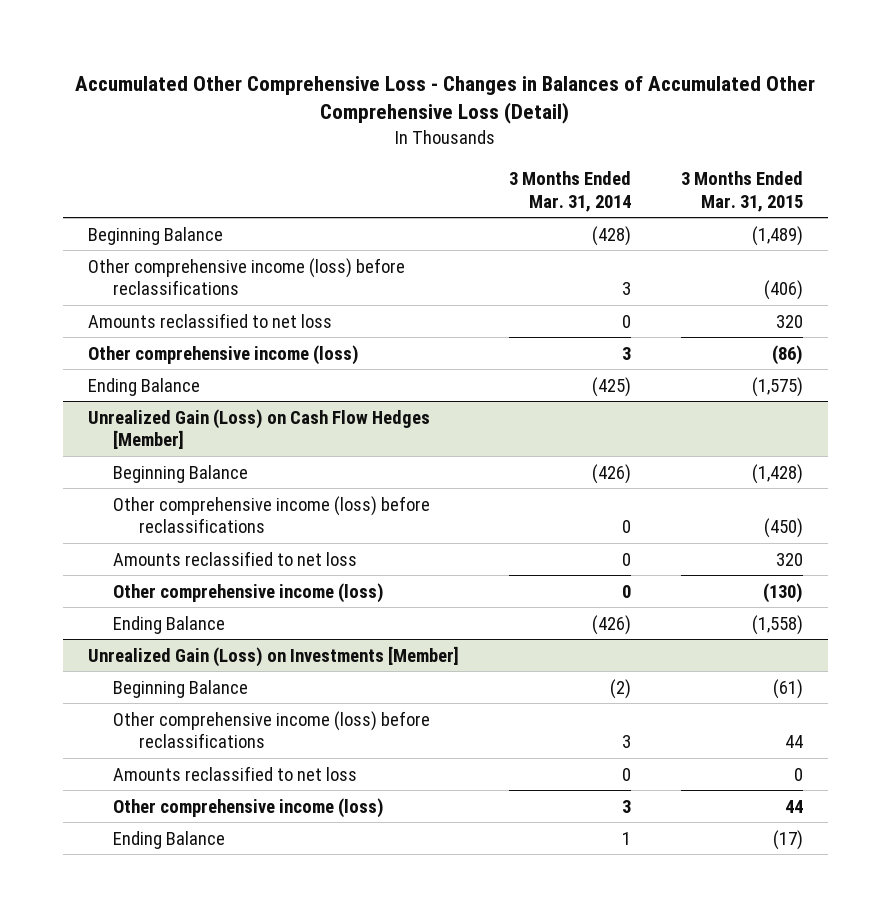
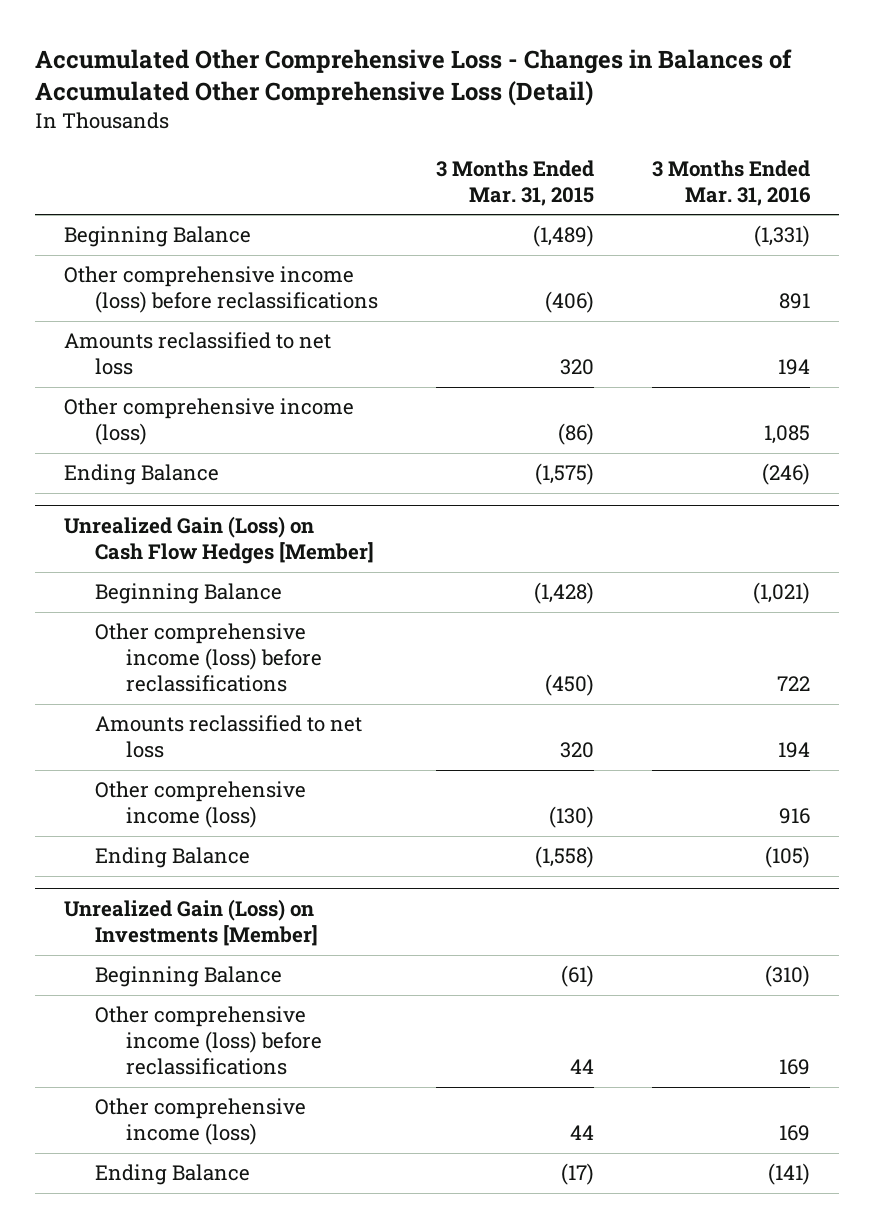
- | 3 Months Ended Mar. 31, 2014 | 3 Months Ended Mar. 31, 2015
+ | 3 Months Ended Mar. 31, 2015 | 3 Months Ended Mar. 31, 2016
@ Unrealized Gain (Loss) on Investments [Member]
- Amounts reclassified to net loss | 0 | 0

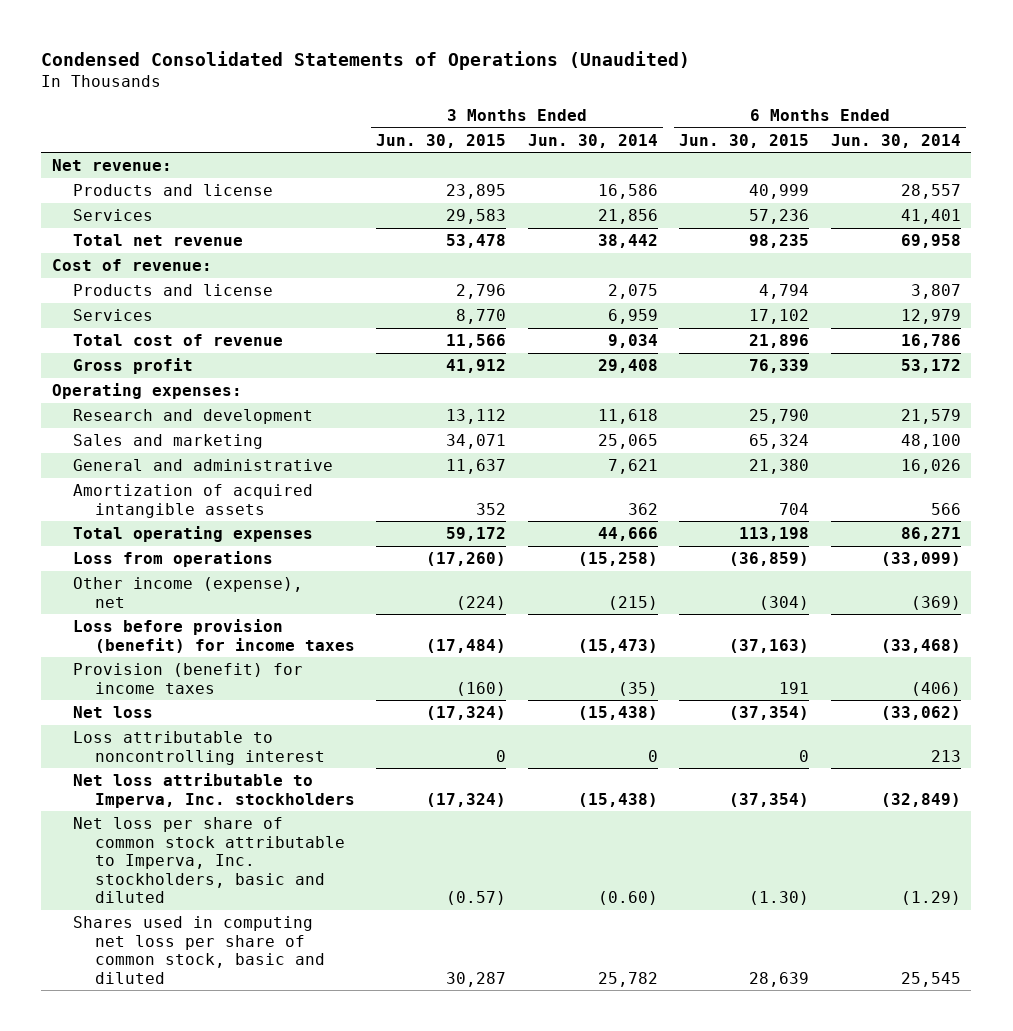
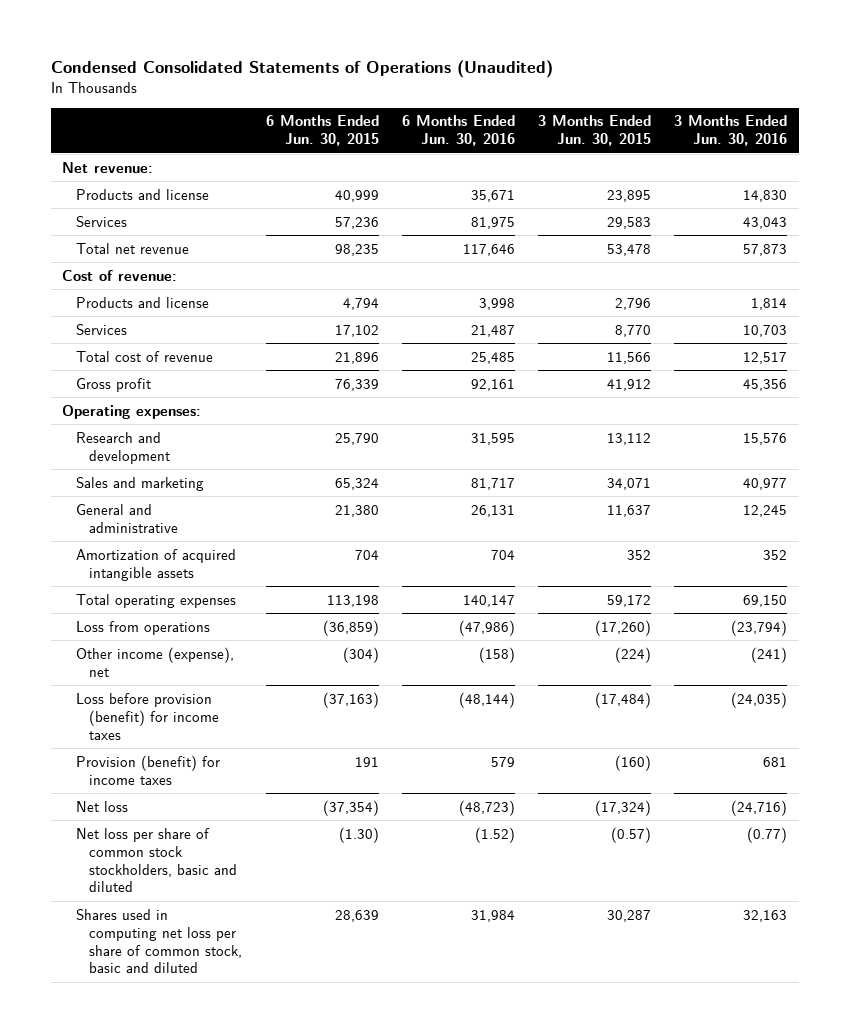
- | 3 Months Ended Jun. 30, 2015 | 3 Months Ended Jun. 30, 2014 | 6 Months Ended Jun. 30, 2015 | 6 Months Ended Jun. 30, 2014
+ | 6 Months Ended Jun. 30, 2015 | 6 Months Ended Jun. 30, 2016 | 3 Months Ended Jun. 30, 2015 | 3 Months Ended Jun. 30, 2016
- Loss attributable to noncontrolling interest | 0 | 0 | 0 | 213
- Net loss attributable to Imperva, Inc. stockholders | (17,324) | (15,438) | (37,354) | (32,849)
- Net loss per share of common stock attributable to Imperva, Inc. stockholders, basic and diluted | (0.57) | (0.60) | (1.30) | (1.29)
+ Net loss per share of common stock stockholders, basic and diluted | (1.30) | (1.52) | (0.57) | (0.77)

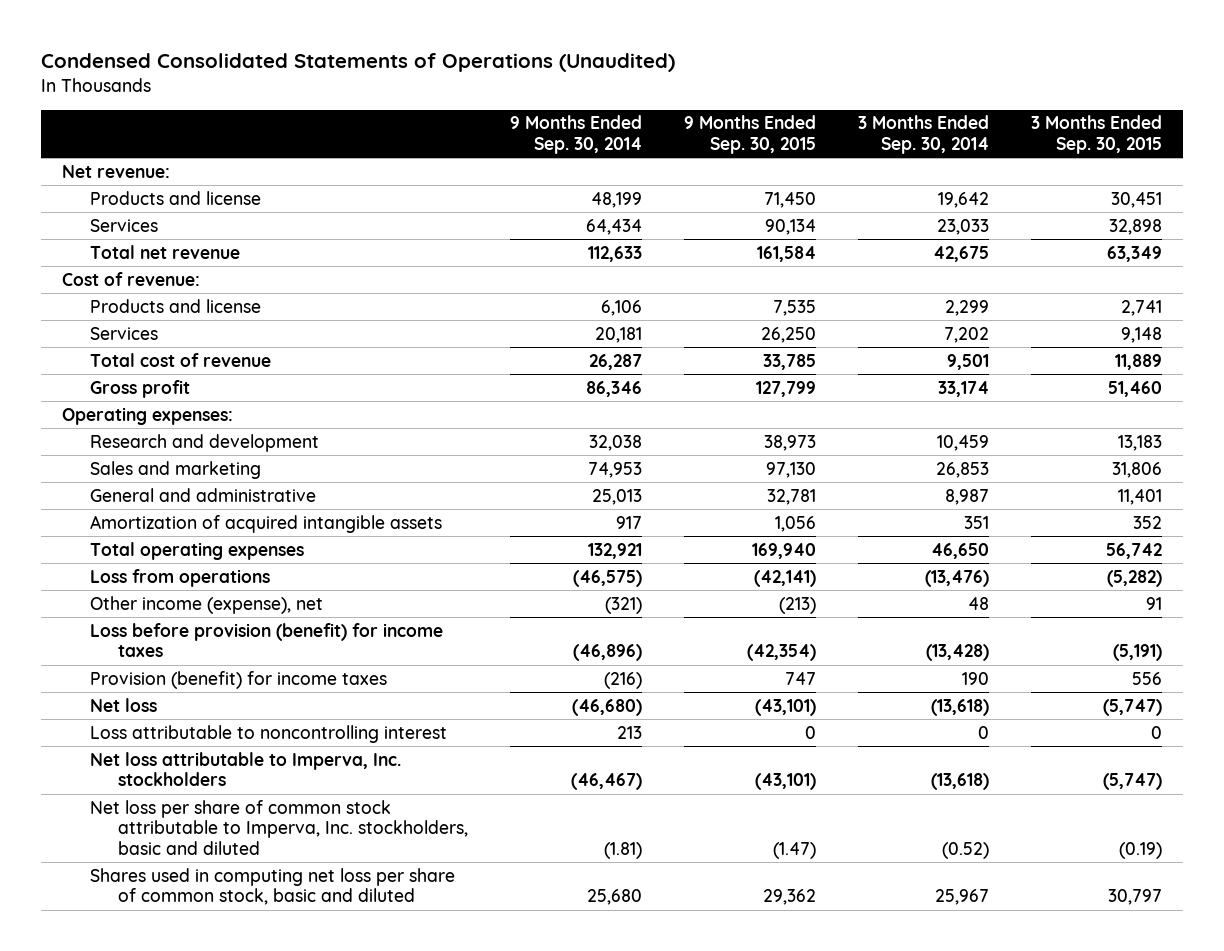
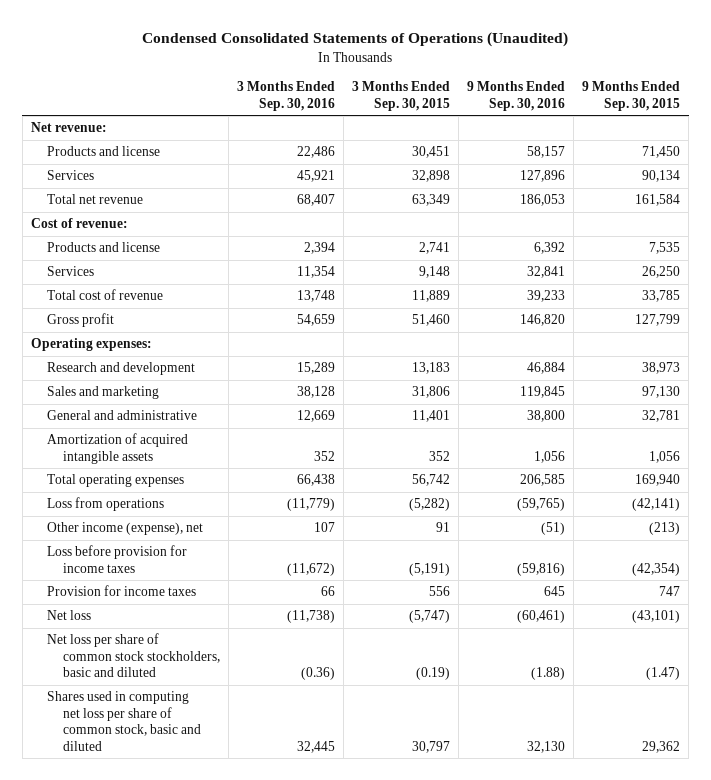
- | 9 Months Ended Sep. 30, 2014 | 9 Months Ended Sep. 30, 2015 | 3 Months Ended Sep. 30, 2014 | 3 Months Ended Sep. 30, 2015
+ | 3 Months Ended Sep. 30, 2016 | 3 Months Ended Sep. 30, 2015 | 9 Months Ended Sep. 30, 2016 | 9 Months Ended Sep. 30, 2015
- Loss before provision (benefit) for income taxes | (46,896) | (42,354) | (13,428) | (5,191)
- Provision (benefit) for income taxes | (216) | 747 | 190 | 556
+ Loss before provision for income taxes | (11,672) | (5,191) | (59,816) | (42,354)
+ Provision for income taxes | 66 | 556 | 645 | 747
- Loss attributable to noncontrolling interest | 213 | 0 | 0 | 0
- Net loss attributable to Imperva, Inc. stockholders | (46,467) | (43,101) | (13,618) | (5,747)
- Net loss per share of common stock attributable to Imperva, Inc. stockholders, basic and diluted | (1.81) | (1.47) | (0.52) | (0.19)
+ Net loss per share of common stock stockholders, basic and diluted | (0.36) | (0.19) | (1.88) | (1.47)

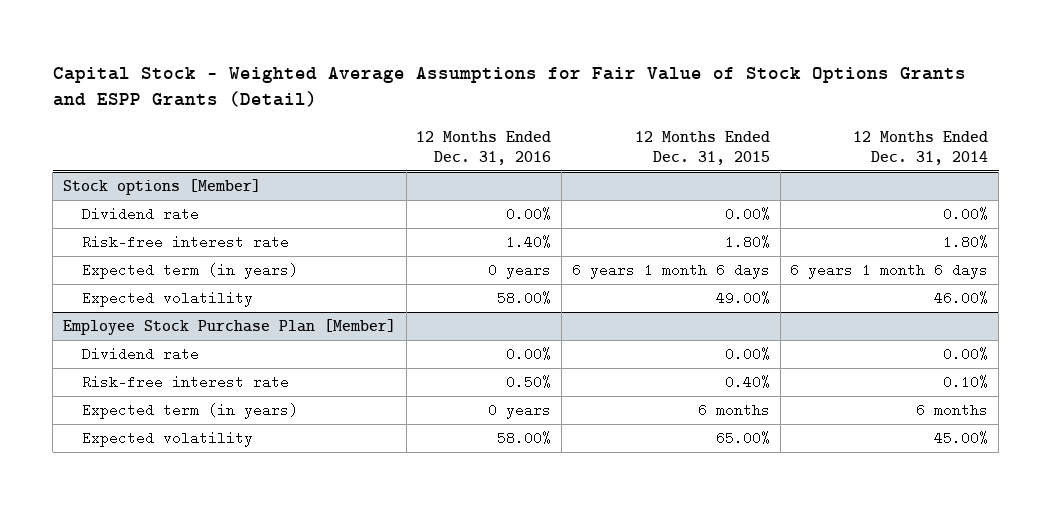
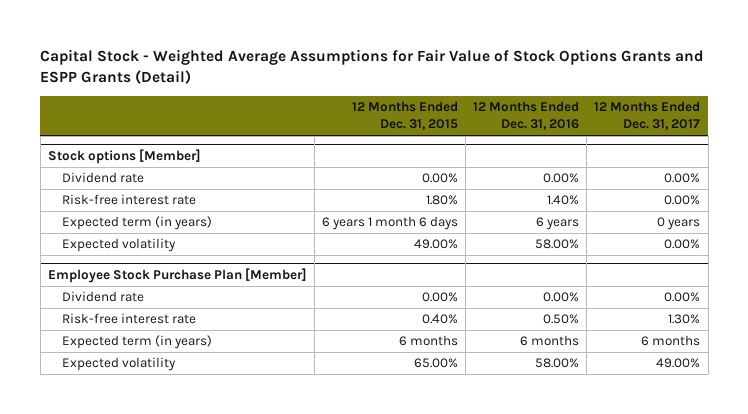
- | 12 Months Ended Dec. 31, 2016 | 12 Months Ended Dec. 31, 2015 | 12 Months Ended Dec. 31, 2014
+ | 12 Months Ended Dec. 31, 2015 | 12 Months Ended Dec. 31, 2016 | 12 Months Ended Dec. 31, 2017
@ Stock options [Member]
- Expected term (in years) | 0 years | 6 years 1 month 6 days | 6 years 1 month 6 days
+ Expected term (in years) | 6 years 1 month 6 days | 6 years | 0 years
@ Employee Stock Purchase Plan [Member]
- Expected term (in years) | 0 years | 6 months | 6 months
+ Expected term (in years) | 6 months | 6 months | 6 months

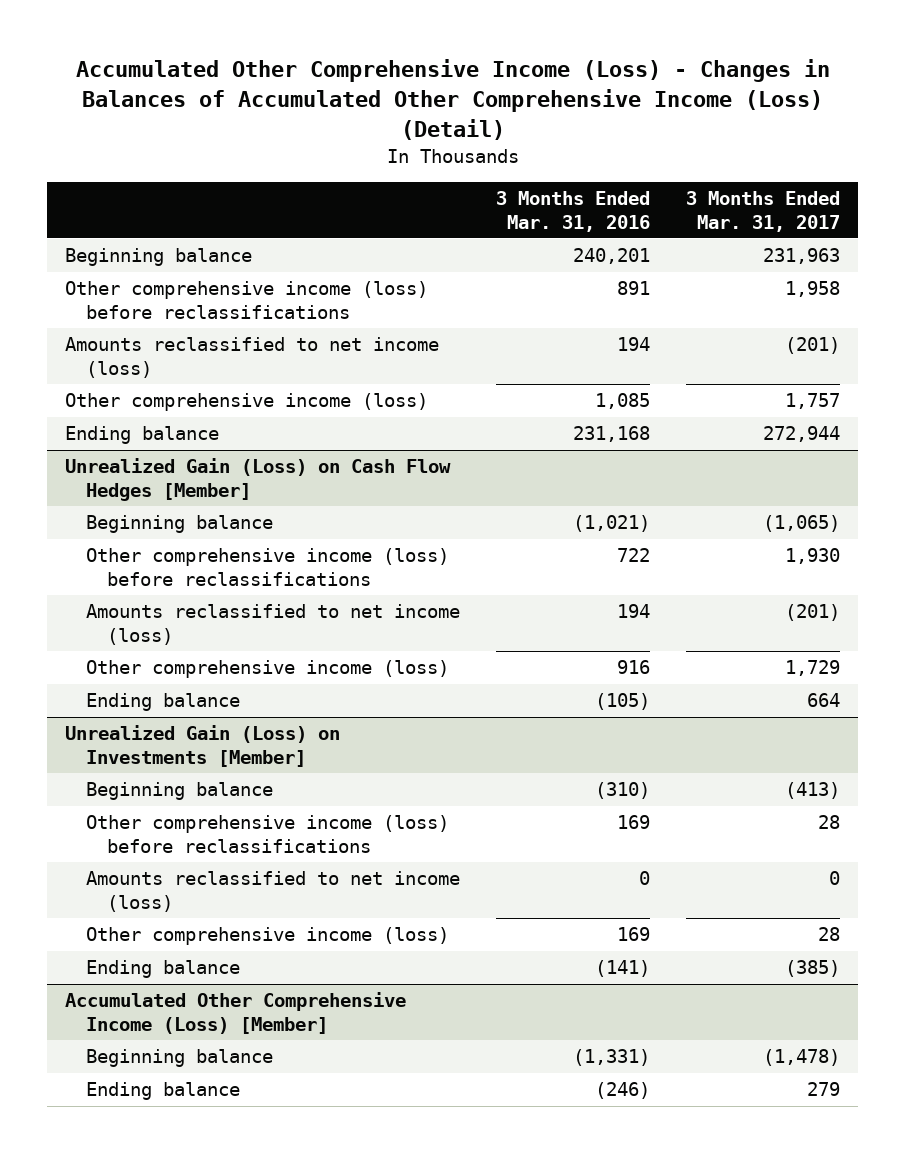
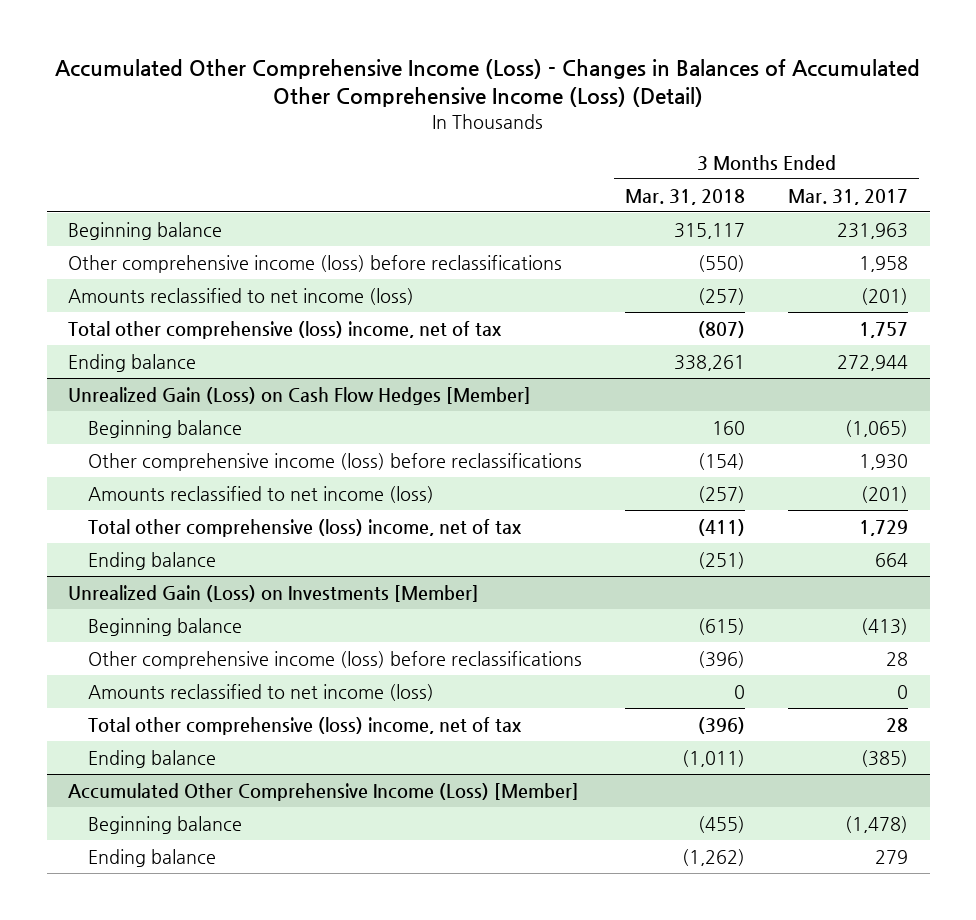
- | 3 Months Ended Mar. 31, 2016 | 3 Months Ended Mar. 31, 2017
+ | 3 Months Ended Mar. 31, 2018 | 3 Months Ended Mar. 31, 2017
- Other comprehensive income (loss) | 1,085 | 1,757
+ Total other comprehensive (loss) income, net of tax | (807) | 1,757
@ Unrealized Gain (Loss) on Cash Flow Hedges [Member]
- Other comprehensive income (loss) | 916 | 1,729
+ Total other comprehensive (loss) income, net of tax | (411) | 1,729
@ Unrealized Gain (Loss) on Investments [Member]
- Other comprehensive income (loss) | 169 | 28
+ Total other comprehensive (loss) income, net of tax | (396) | 28

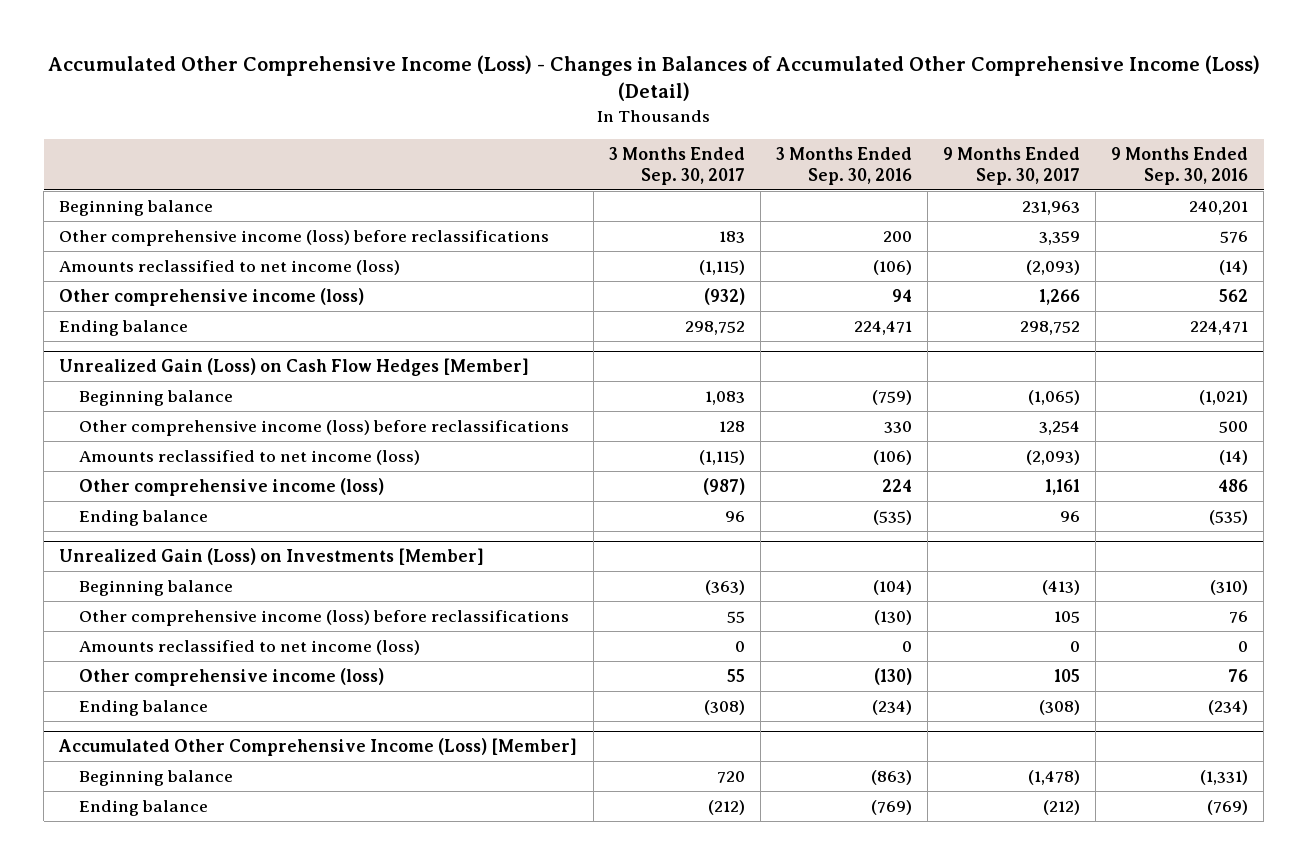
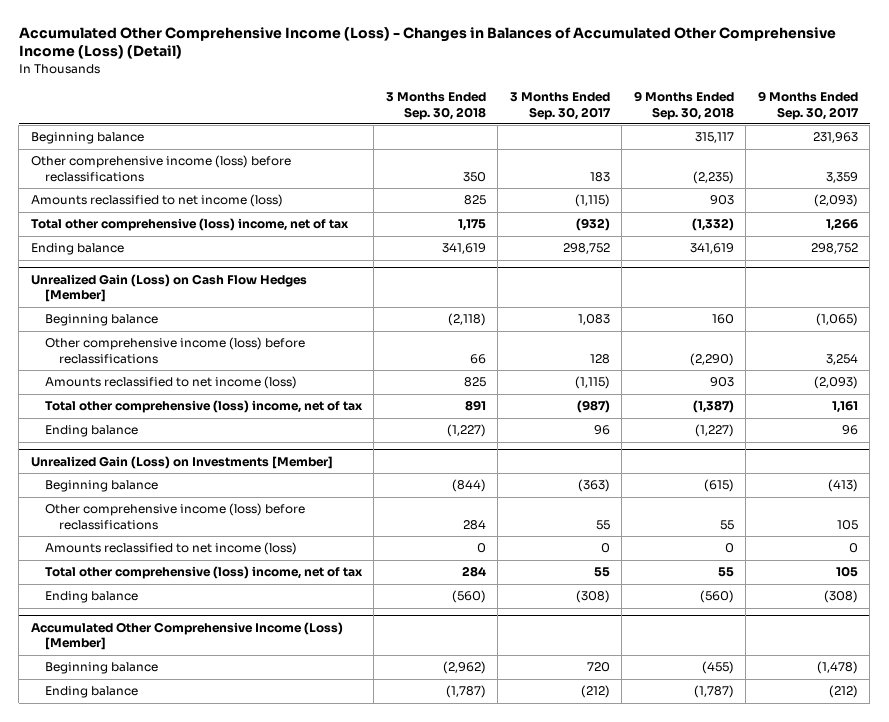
- | 3 Months Ended Sep. 30, 2017 | 3 Months Ended Sep. 30, 2016 | 9 Months Ended Sep. 30, 2017 | 9 Months Ended Sep. 30, 2016
+ | 3 Months Ended Sep. 30, 2018 | 3 Months Ended Sep. 30, 2017 | 9 Months Ended Sep. 30, 2018 | 9 Months Ended Sep. 30, 2017
- Other comprehensive income (loss) | (932) | 94 | 1,266 | 562
+ Total other comprehensive (loss) income, net of tax | 1,175 | (932) | (1,332) | 1,266
@ Unrealized Gain (Loss) on Cash Flow Hedges [Member]
- Other comprehensive income (loss) | (987) | 224 | 1,161 | 486
+ Total other comprehensive (loss) income, net of tax | 891 | (987) | (1,387) | 1,161
@ Unrealized Gain (Loss) on Investments [Member]
- Other comprehensive income (loss) | 55 | (130) | 105 | 76
+ Total other comprehensive (loss) income, net of tax | 284 | 55 | 55 | 105

